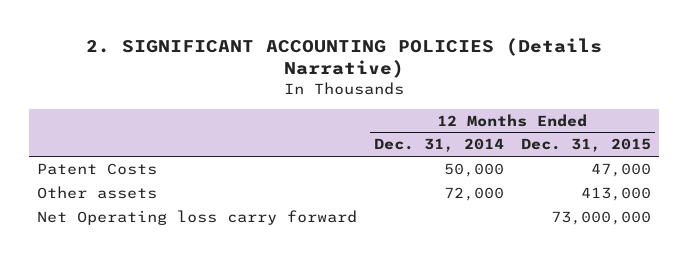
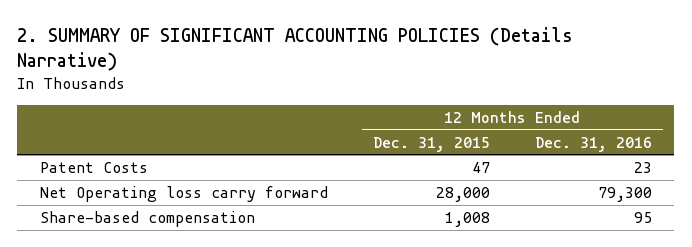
- 2. SIGNIFICANT ACCOUNTING POLICIES (Details Narrative)
+ 2. SUMMARY OF SIGNIFICANT ACCOUNTING POLICIES (Details Narrative)
- | 12 Months Ended Dec. 31, 2014 | 12 Months Ended Dec. 31, 2015
+ | 12 Months Ended Dec. 31, 2015 | 12 Months Ended Dec. 31, 2016
- Patent Costs | 50,000 | 47,000
- Other assets | 72,000 | 413,000
- Net Operating loss carry forward | | 73,000,000
+ Patent Costs | 47 | 23
+ Net Operating loss carry forward | 28,000 | 79,300
+ Share-based compensation | 1,008 | 95

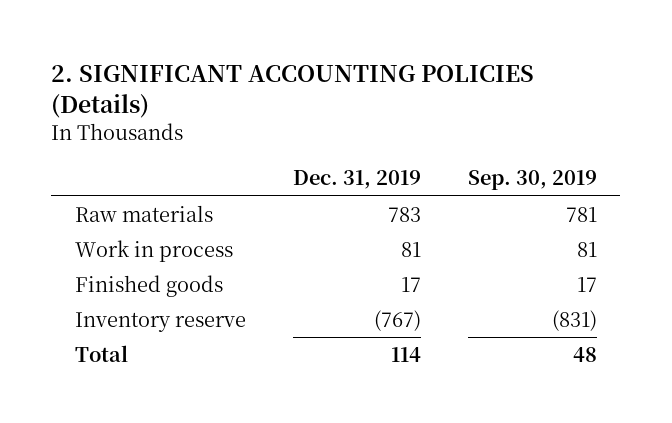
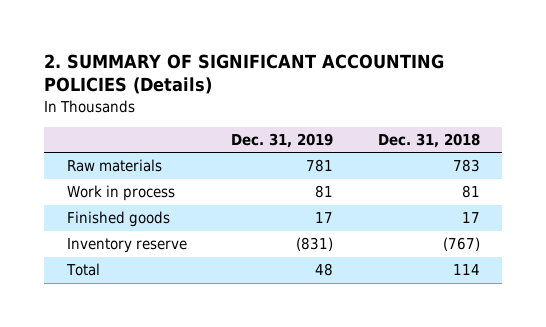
- 2. SIGNIFICANT ACCOUNTING POLICIES (Details)
+ 2. SUMMARY OF SIGNIFICANT ACCOUNTING POLICIES (Details)
- | Dec. 31, 2019 | Sep. 30, 2019
+ | Dec. 31, 2019 | Dec. 31, 2018
- Raw materials | 783 | 781
+ Raw materials | 781 | 783
- Inventory reserve | (767) | (831)
- Total | 114 | 48
+ Inventory reserve | (831) | (767)
+ Total | 48 | 114

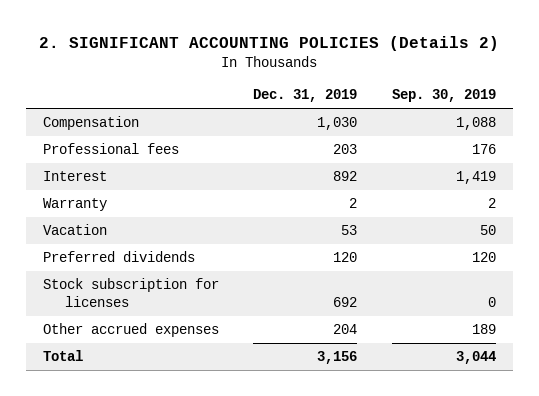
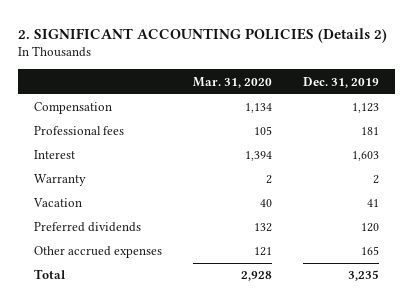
- | Dec. 31, 2019 | Sep. 30, 2019
+ | Mar. 31, 2020 | Dec. 31, 2019
- Compensation | 1,030 | 1,088
- Professional fees | 203 | 176
- Interest | 892 | 1,419
+ Compensation | 1,134 | 1,123
+ Professional fees | 105 | 181
+ Interest | 1,394 | 1,603
- Vacation | 53 | 50
+ Vacation | 40 | 41
- Stock subscription for licenses | 692 | 0
- Other accrued expenses | 204 | 189
- Total | 3,156 | 3,044
+ Other accrued expenses | 121 | 165
+ Total | 2,928 | 3,235

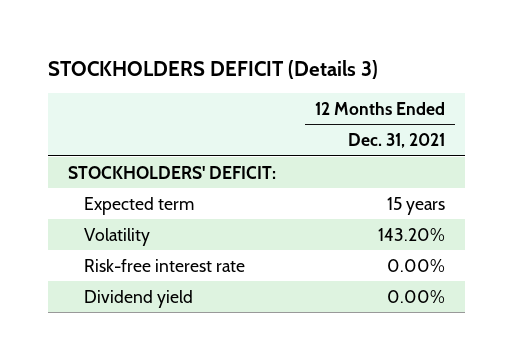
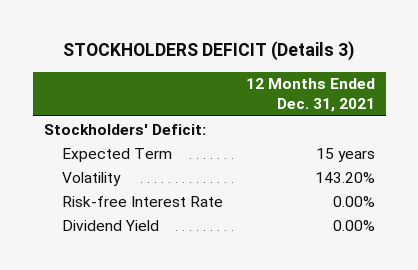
- STOCKHOLDERS' DEFICIT:
- Expected term | 15 years
+ Stockholders' Deficit:
+ Expected Term | 15 years
- Risk-free interest rate | 0.00%
- Dividend yield | 0.00%
+ Risk-free Interest Rate | 0.00%
+ Dividend Yield | 0.00%

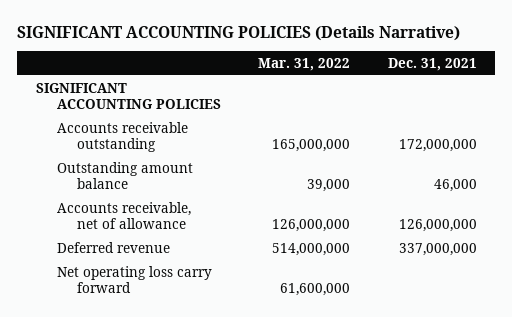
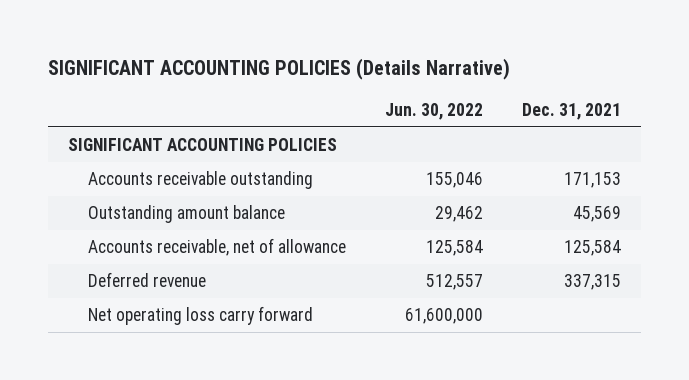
- | Mar. 31, 2022 | Dec. 31, 2021
+ | Jun. 30, 2022 | Dec. 31, 2021
- Accounts receivable outstanding | 165,000,000 | 172,000,000
- Outstanding amount balance | 39,000 | 46,000
- Accounts receivable, net of allowance | 126,000,000 | 126,000,000
- Deferred revenue | 514,000,000 | 337,000,000
+ Accounts receivable outstanding | 155,046 | 171,153
+ Outstanding amount balance | 29,462 | 45,569
+ Accounts receivable, net of allowance | 125,584 | 125,584
+ Deferred revenue | 512,557 | 337,315

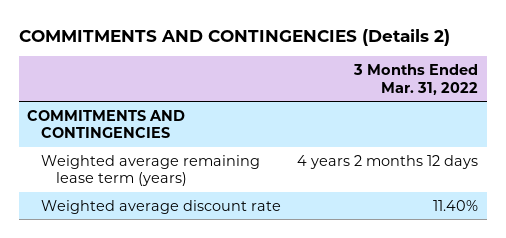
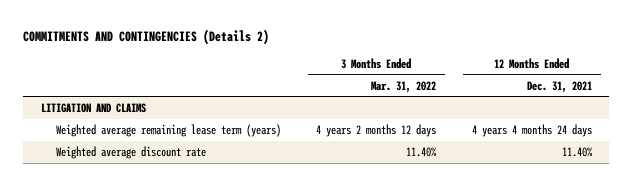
- | 3 Months Ended Mar. 31, 2022
+ | 3 Months Ended Mar. 31, 2022 | 12 Months Ended Dec. 31, 2021
- COMMITMENTS AND CONTINGENCIES
+ LITIGATION AND CLAIMS

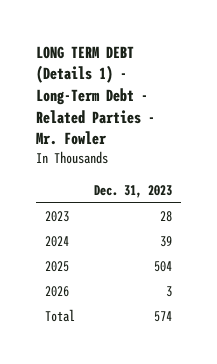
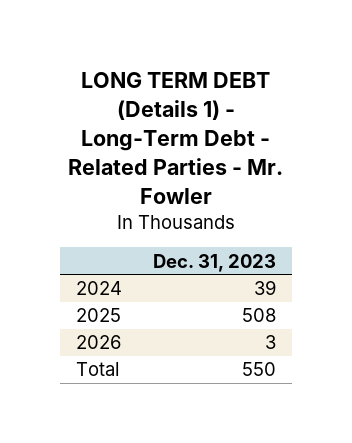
- 2023 | 28
- 2025 | 504
+ 2025 | 508
- Total | 574
+ Total | 550

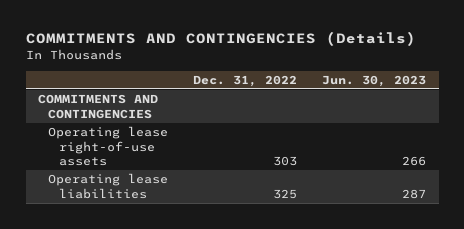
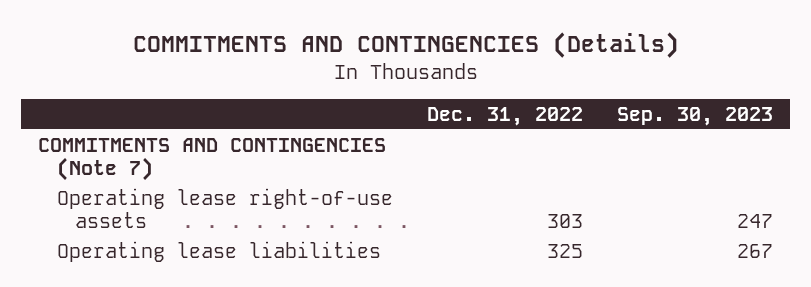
- | Dec. 31, 2022 | Jun. 30, 2023
+ | Dec. 31, 2022 | Sep. 30, 2023
- COMMITMENTS AND CONTINGENCIES
+ COMMITMENTS AND CONTINGENCIES (Note 7)

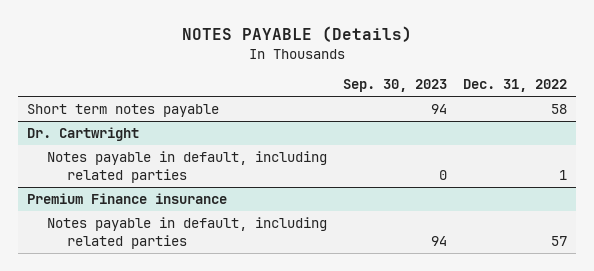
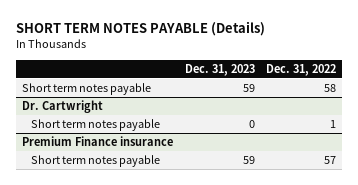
- NOTES PAYABLE (Details)
+ SHORT TERM NOTES PAYABLE (Details)
- | Sep. 30, 2023 | Dec. 31, 2022
+ | Dec. 31, 2023 | Dec. 31, 2022
@ Dr. Cartwright
- Notes payable in default, including related parties | 0 | 1
+ Short term notes payable | 0 | 1
@ Premium Finance insurance
- Notes payable in default, including related parties | 94 | 57
+ Short term notes payable | 59 | 57

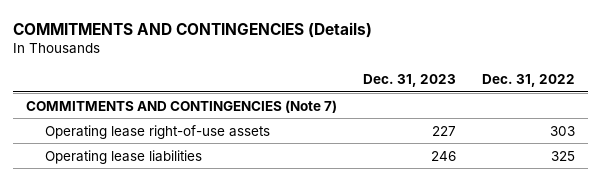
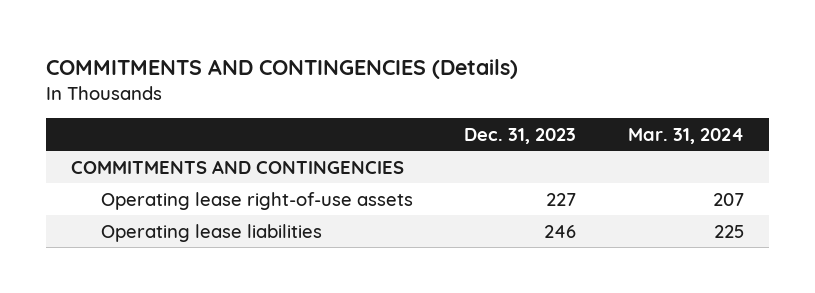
- | Dec. 31, 2023 | Dec. 31, 2022
+ | Dec. 31, 2023 | Mar. 31, 2024
- COMMITMENTS AND CONTINGENCIES (Note 7)
+ COMMITMENTS AND CONTINGENCIES

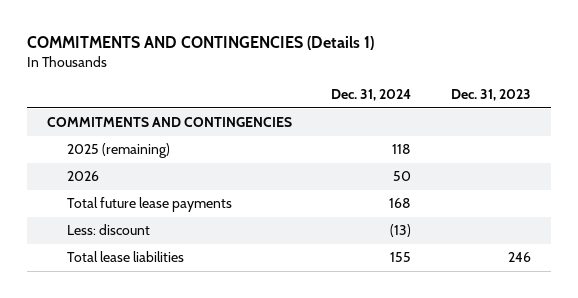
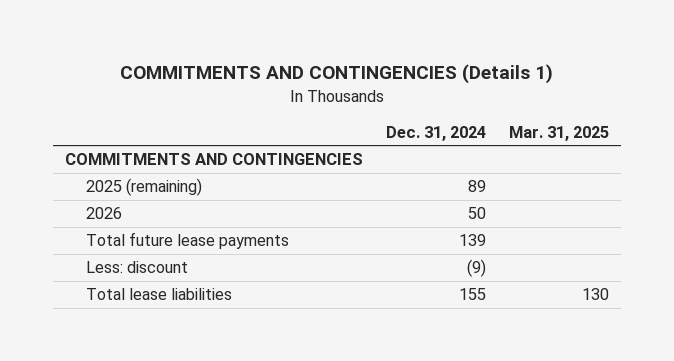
- | Dec. 31, 2024 | Dec. 31, 2023
+ | Dec. 31, 2024 | Mar. 31, 2025
- 2025 (remaining) | 118 |
+ 2025 (remaining) | 89 |
- Total future lease payments | 168 |
- Less: discount | (13) |
+ Total future lease payments | 139 |
+ Less: discount | (9) |

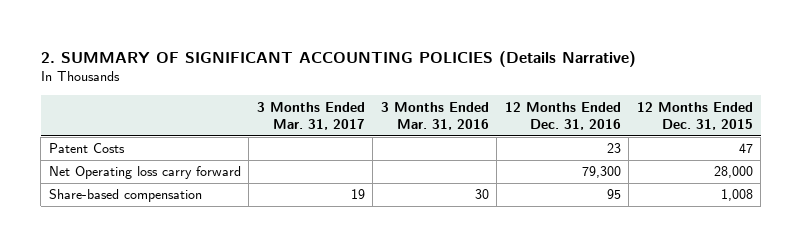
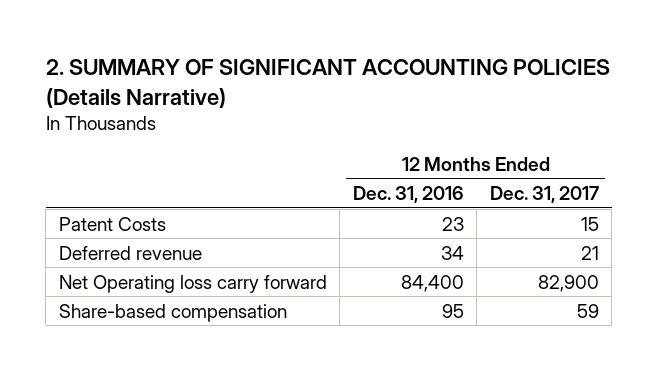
- | 3 Months Ended Mar. 31, 2017 | 3 Months Ended Mar. 31, 2016 | 12 Months Ended Dec. 31, 2016 | 12 Months Ended Dec. 31, 2015
+ | 12 Months Ended Dec. 31, 2016 | 12 Months Ended Dec. 31, 2017
- Net Operating loss carry forward | | | 79,300 | 28,000
+ Deferred revenue | 34 | 21
+ Net Operating loss carry forward | 84,400 | 82,900

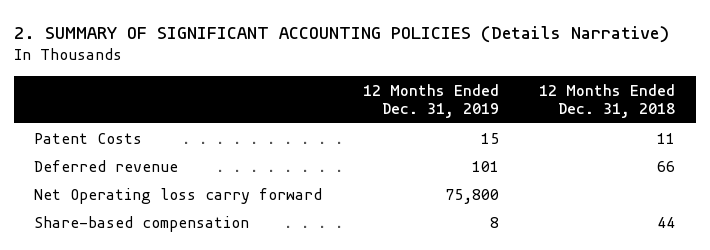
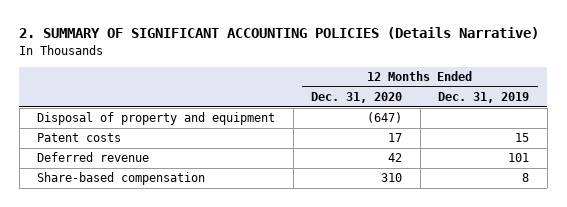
- | 12 Months Ended Dec. 31, 2019 | 12 Months Ended Dec. 31, 2018
+ | 12 Months Ended Dec. 31, 2020 | 12 Months Ended Dec. 31, 2019
- Patent Costs | 15 | 11
+ Disposal of property and equipment | (647) |
+ Patent costs | 17 | 15
- Net Operating loss carry forward | 75,800 |

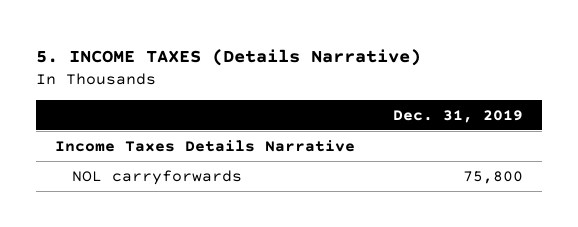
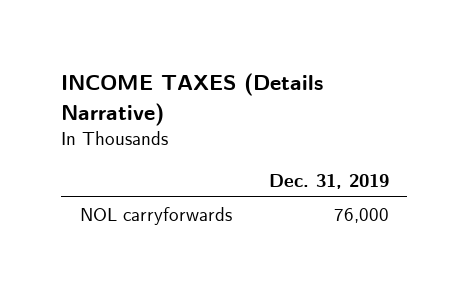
- 5. INCOME TAXES (Details Narrative)
+ INCOME TAXES (Details Narrative)
- Income Taxes Details Narrative
- NOL carryforwards | 75,800
+ NOL carryforwards | 76,000

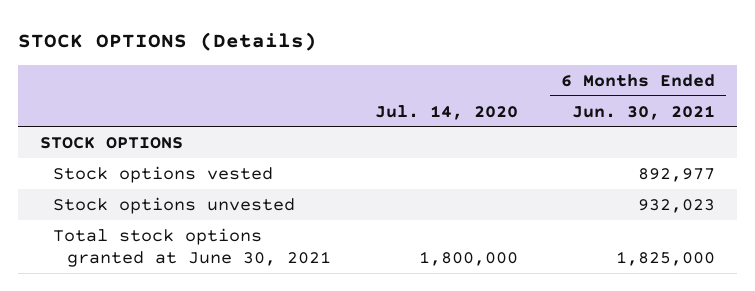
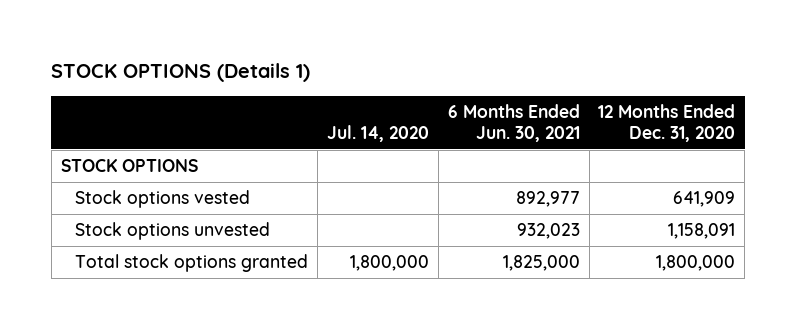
- STOCK OPTIONS (Details)
+ STOCK OPTIONS (Details 1)
- | Jul. 14, 2020 | 6 Months Ended Jun. 30, 2021
+ | Jul. 14, 2020 | 6 Months Ended Jun. 30, 2021 | 12 Months Ended Dec. 31, 2020
- Total stock options granted at June 30, 2021 | 1,800,000 | 1,825,000
+ Total stock options granted | 1,800,000 | 1,825,000 | 1,800,000

